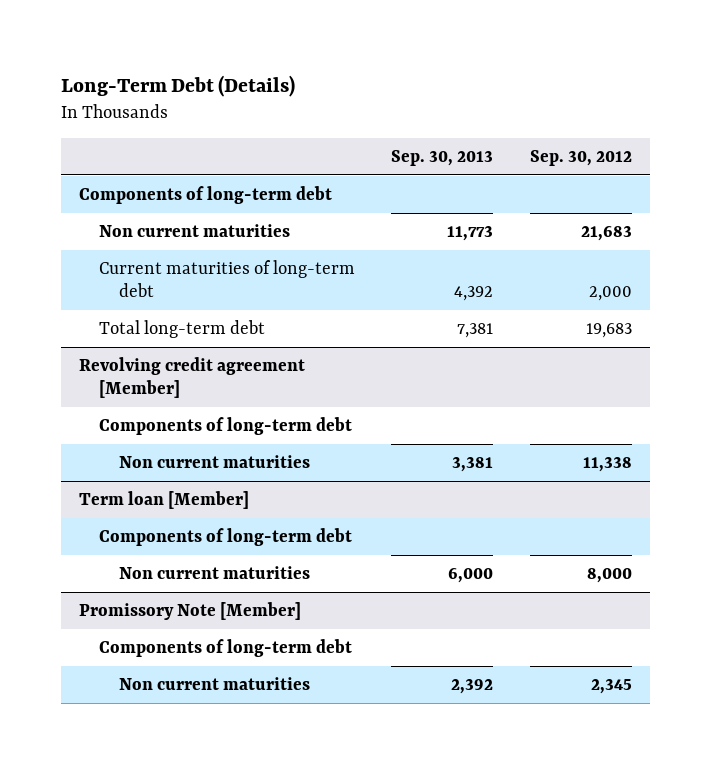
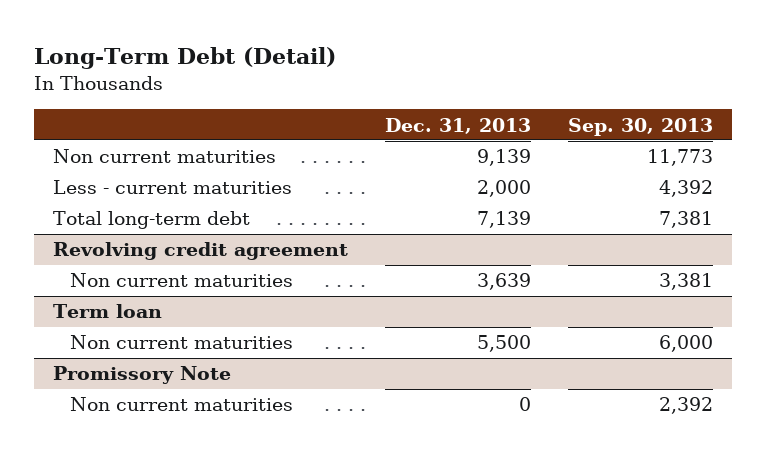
- Long-Term Debt (Details)
+ Long-Term Debt (Detail)
- | Sep. 30, 2013 | Sep. 30, 2012
+ | Dec. 31, 2013 | Sep. 30, 2013
- Components of long-term debt
- Current maturities of long-term debt | 4,392 | 2,000
+ Less - current maturities | 2,000 | 4,392
- Revolving credit agreement [Member]
- Components of long-term debt
+ Revolving credit agreement
- Term loan [Member]
- Components of long-term debt
+ Term loan
- Promissory Note [Member]
- Components of long-term debt
+ Promissory Note

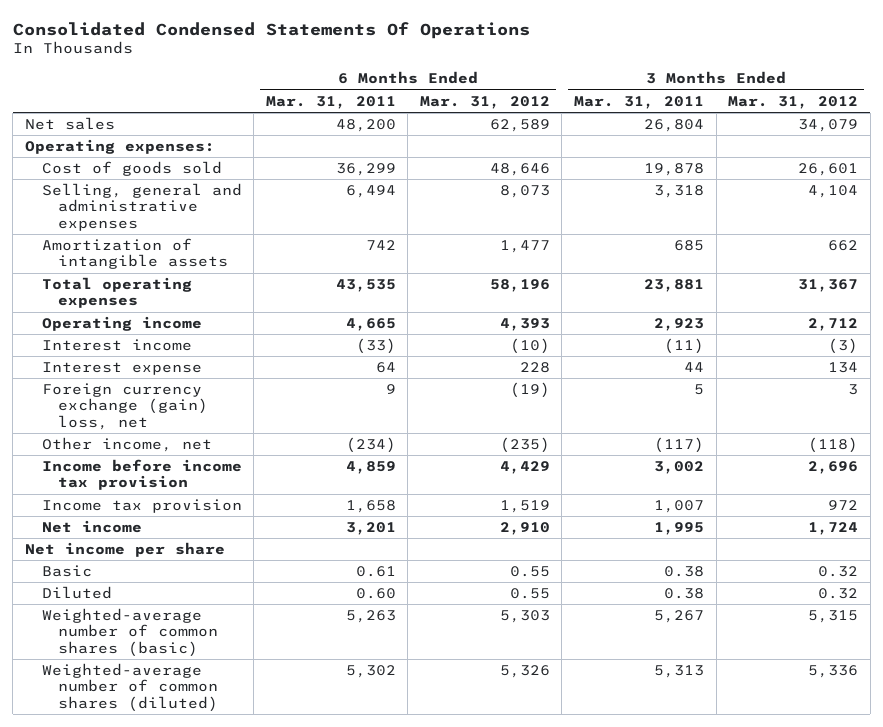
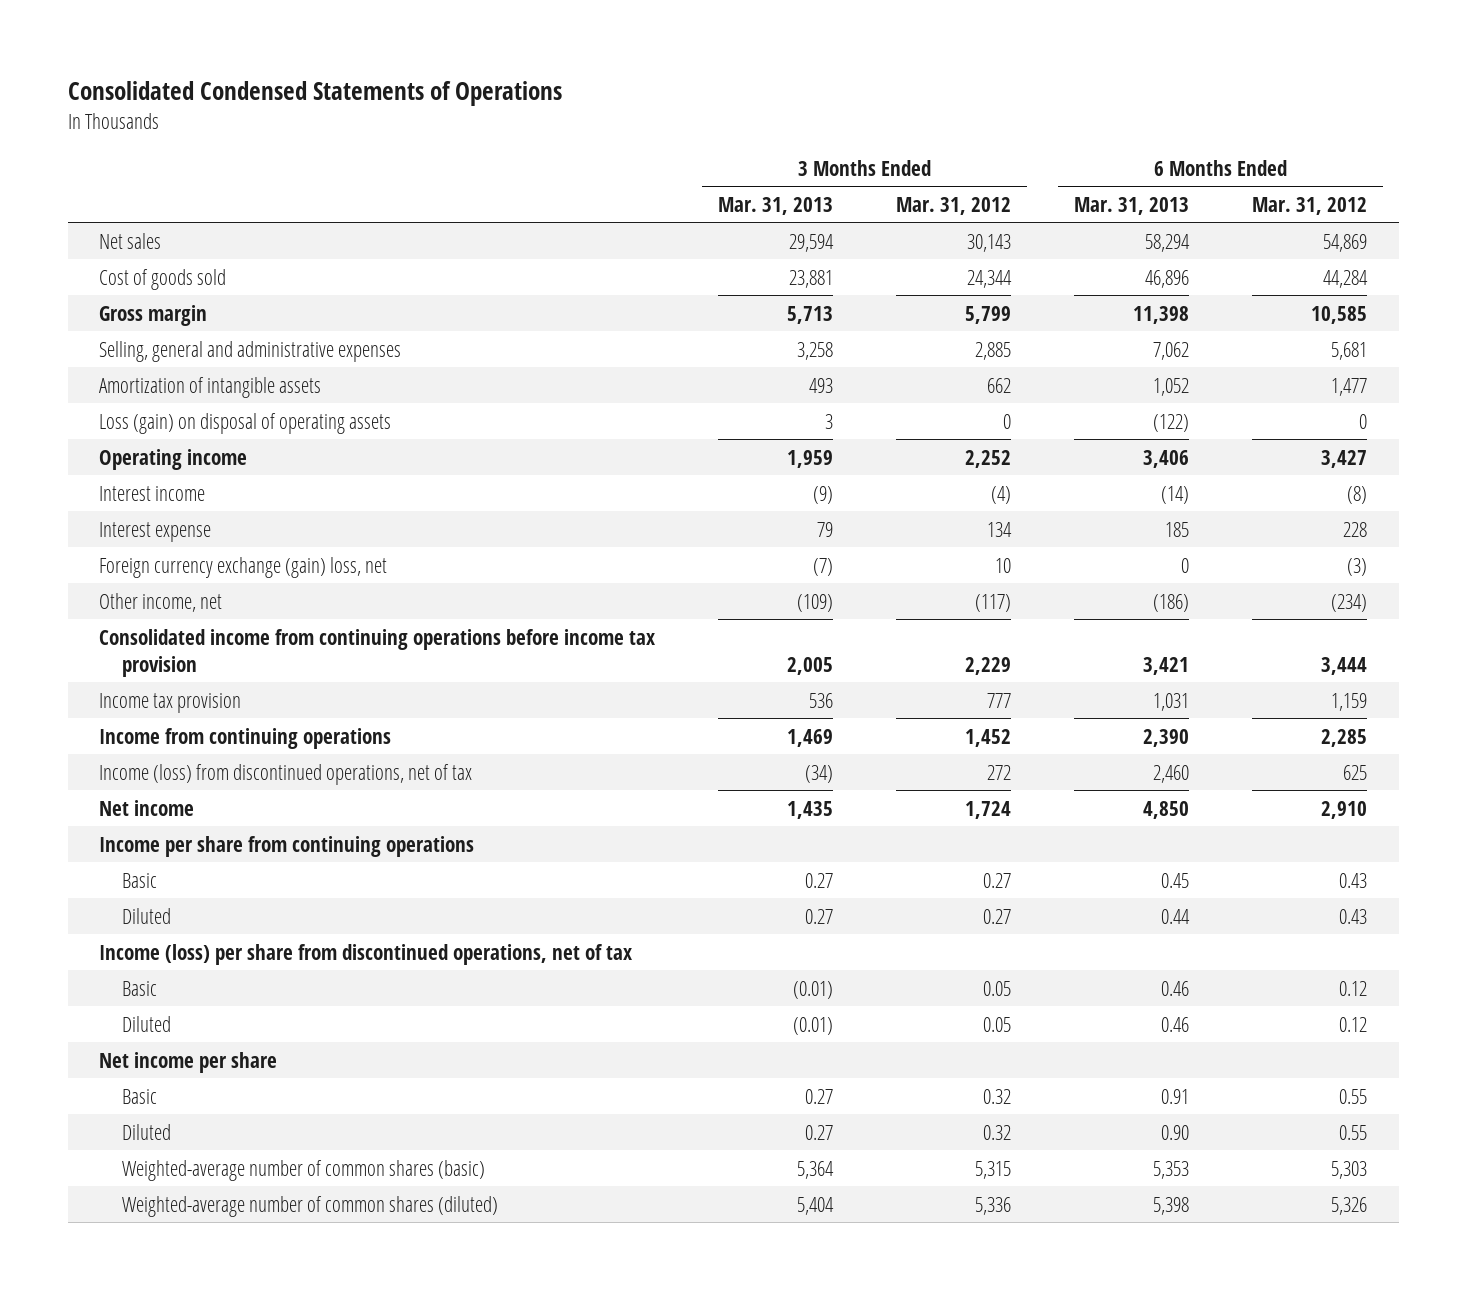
- Consolidated Condensed Statements Of Operations
+ Consolidated Condensed Statements of Operations
- | 6 Months Ended Mar. 31, 2011 | 6 Months Ended Mar. 31, 2012 | 3 Months Ended Mar. 31, 2011 | 3 Months Ended Mar. 31, 2012
+ | 3 Months Ended Mar. 31, 2013 | 3 Months Ended Mar. 31, 2012 | 6 Months Ended Mar. 31, 2013 | 6 Months Ended Mar. 31, 2012
- Net sales | 48,200 | 62,589 | 26,804 | 34,079
- Operating expenses:
- Cost of goods sold | 36,299 | 48,646 | 19,878 | 26,601
- Selling, general and administrative expenses | 6,494 | 8,073 | 3,318 | 4,104
+ Net sales | 29,594 | 30,143 | 58,294 | 54,869
+ Cost of goods sold | 23,881 | 24,344 | 46,896 | 44,284
+ Gross margin | 5,713 | 5,799 | 11,398 | 10,585
+ Selling, general and administrative expenses | 3,258 | 2,885 | 7,062 | 5,681
- Total operating expenses | 43,535 | 58,196 | 23,881 | 31,367
- Operating income | 4,665 | 4,393 | 2,923 | 2,712
- Interest income | (33) | (10) | (11) | (3)
+ Loss (gain) on disposal of operating assets | 3 | 0 | (122) | 0
+ Operating income | 1,959 | 2,252 | 3,406 | 3,427
+ Interest income | (9) | (4) | (14) | (8)
- Foreign currency exchange (gain) loss, net | 9 | (19) | 5 | 3
- Other income, net | (234) | (235) | (117) | (118)
- Income before income tax provision | 4,859 | 4,429 | 3,002 | 2,696
- Income tax provision | 1,658 | 1,519 | 1,007 | 972
+ Foreign currency exchange (gain) loss, net | (7) | 10 | 0 | (3)
+ Other income, net | (109) | (117) | (186) | (234)
+ Consolidated income from continuing operations before income tax provision | 2,005 | 2,229 | 3,421 | 3,444
+ Income tax provision | 536 | 777 | 1,031 | 1,159
+ Income from continuing operations | 1,469 | 1,452 | 2,390 | 2,285
+ Income (loss) from discontinued operations, net of tax | (34) | 272 | 2,460 | 625
+ Income per share from continuing operations
+ Basic | 0.27 | 0.27 | 0.45 | 0.43
+ Diluted | 0.27 | 0.27 | 0.44 | 0.43
+ Income (loss) per share from discontinued operations, net of tax
+ Basic | (0.01) | 0.05 | 0.46 | 0.12
+ Diluted | (0.01) | 0.05 | 0.46 | 0.12

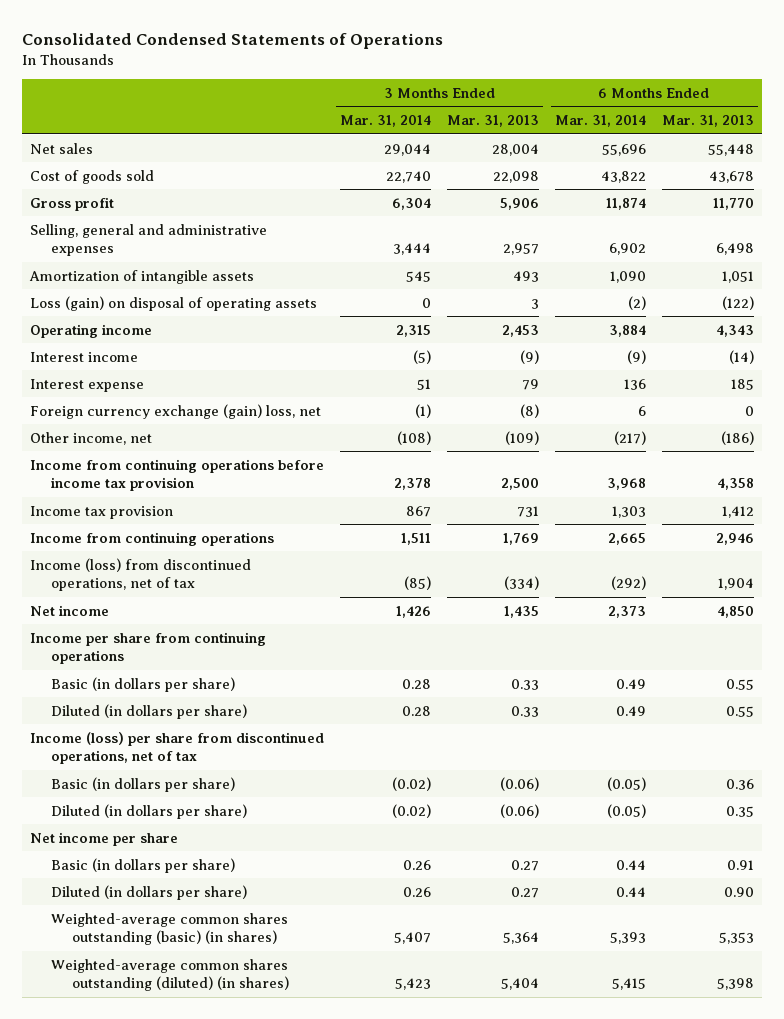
- | 3 Months Ended Mar. 31, 2013 | 3 Months Ended Mar. 31, 2012 | 6 Months Ended Mar. 31, 2013 | 6 Months Ended Mar. 31, 2012
+ | 3 Months Ended Mar. 31, 2014 | 3 Months Ended Mar. 31, 2013 | 6 Months Ended Mar. 31, 2014 | 6 Months Ended Mar. 31, 2013
- Net sales | 29,594 | 30,143 | 58,294 | 54,869
- Cost of goods sold | 23,881 | 24,344 | 46,896 | 44,284
- Gross margin | 5,713 | 5,799 | 11,398 | 10,585
- Selling, general and administrative expenses | 3,258 | 2,885 | 7,062 | 5,681
- Amortization of intangible assets | 493 | 662 | 1,052 | 1,477
+ Net sales | 29,044 | 28,004 | 55,696 | 55,448
+ Cost of goods sold | 22,740 | 22,098 | 43,822 | 43,678
+ Gross profit | 6,304 | 5,906 | 11,874 | 11,770
+ Selling, general and administrative expenses | 3,444 | 2,957 | 6,902 | 6,498
+ Amortization of intangible assets | 545 | 493 | 1,090 | 1,051
- Operating income | 1,959 | 2,252 | 3,406 | 3,427
+ Operating income | 2,315 | 2,453 | 3,884 | 4,343
- Foreign currency exchange (gain) loss, net | (7) | 10 | 0 | (3)
+ Foreign currency exchange (gain) loss, net | (1) | (8) | 6 | 0
- Consolidated income from continuing operations before income tax provision | 2,005 | 2,229 | 3,421 | 3,444
- Income tax provision | 536 | 777 | 1,031 | 1,159
- Income from continuing operations | 1,469 | 1,452 | 2,390 | 2,285
- Income (loss) from discontinued operations, net of tax | (34) | 272 | 2,460 | 625
+ Income from continuing operations before income tax provision | 2,378 | 2,500 | 3,968 | 4,358
+ Income tax provision | 867 | 731 | 1,303 | 1,412
+ Income from continuing operations | 1,511 | 1,769 | 2,665 | 2,946
+ Income (loss) from discontinued operations, net of tax | (85) | (334) | (292) | 1,904
- Basic | 0.27 | 0.27 | 0.45 | 0.43
- Diluted | 0.27 | 0.27 | 0.44 | 0.43
+ Basic (in dollars per share) | 0.28 | 0.33 | 0.49 | 0.55
+ Diluted (in dollars per share) | 0.28 | 0.33 | 0.49 | 0.55
- Basic | (0.01) | 0.05 | 0.46 | 0.12
- Diluted | (0.01) | 0.05 | 0.46 | 0.12
+ Basic (in dollars per share) | (0.02) | (0.06) | (0.05) | 0.36
+ Diluted (in dollars per share) | (0.02) | (0.06) | (0.05) | 0.35
- Basic | 0.27 | 0.32 | 0.91 | 0.55
- Diluted | 0.27 | 0.32 | 0.90 | 0.55
- Weighted-average number of common shares (basic) | 5,364 | 5,315 | 5,353 | 5,303
- Weighted-average number of common shares (diluted) | 5,404 | 5,336 | 5,398 | 5,326
+ Basic (in dollars per share) | 0.26 | 0.27 | 0.44 | 0.91
+ Diluted (in dollars per share) | 0.26 | 0.27 | 0.44 | 0.90
+ Weighted-average common shares outstanding (basic) (in shares) | 5,407 | 5,364 | 5,393 | 5,353
+ Weighted-average common shares outstanding (diluted) (in shares) | 5,423 | 5,404 | 5,415 | 5,398

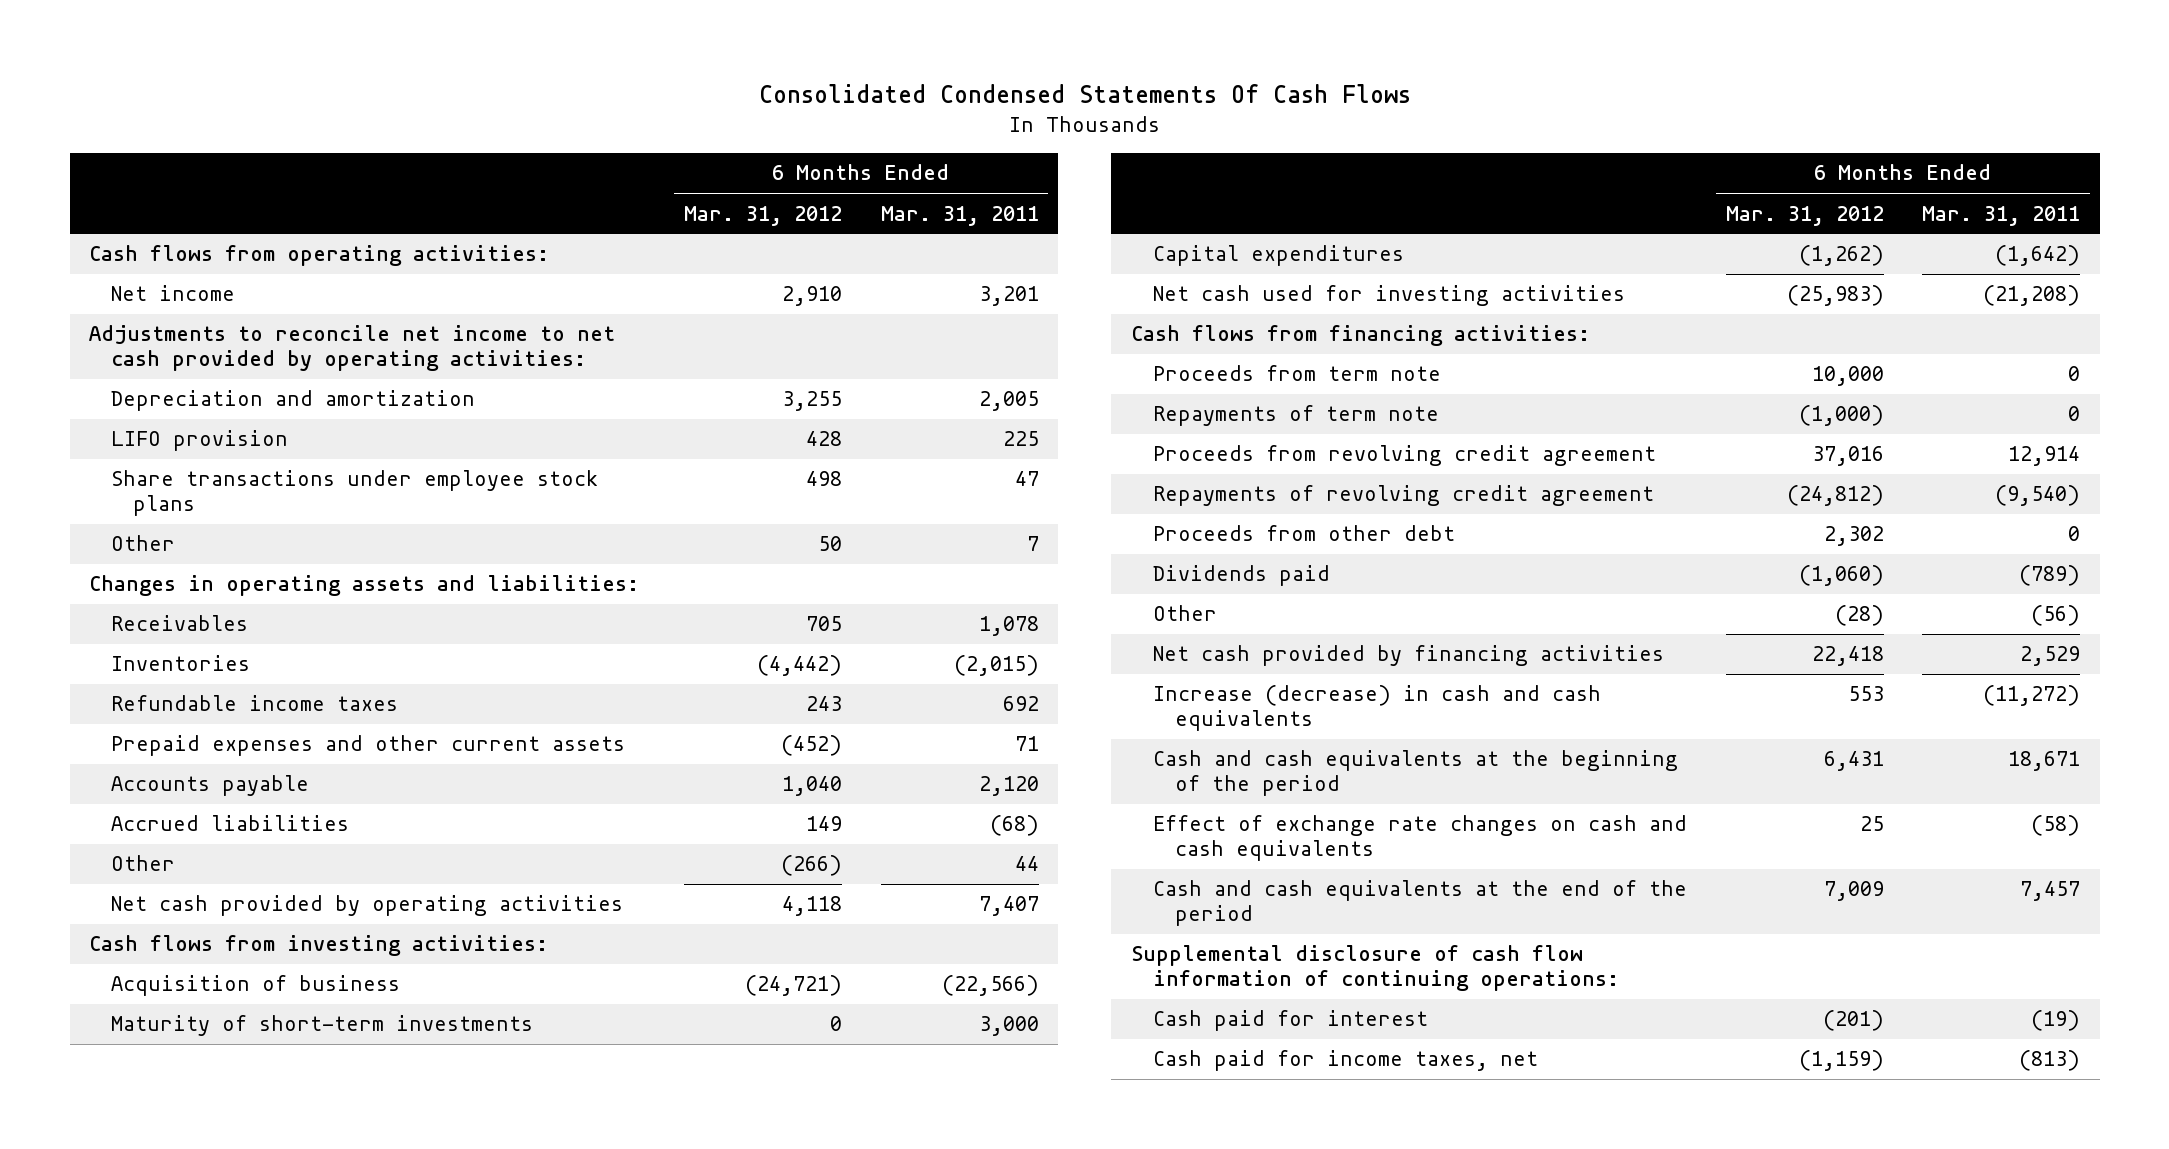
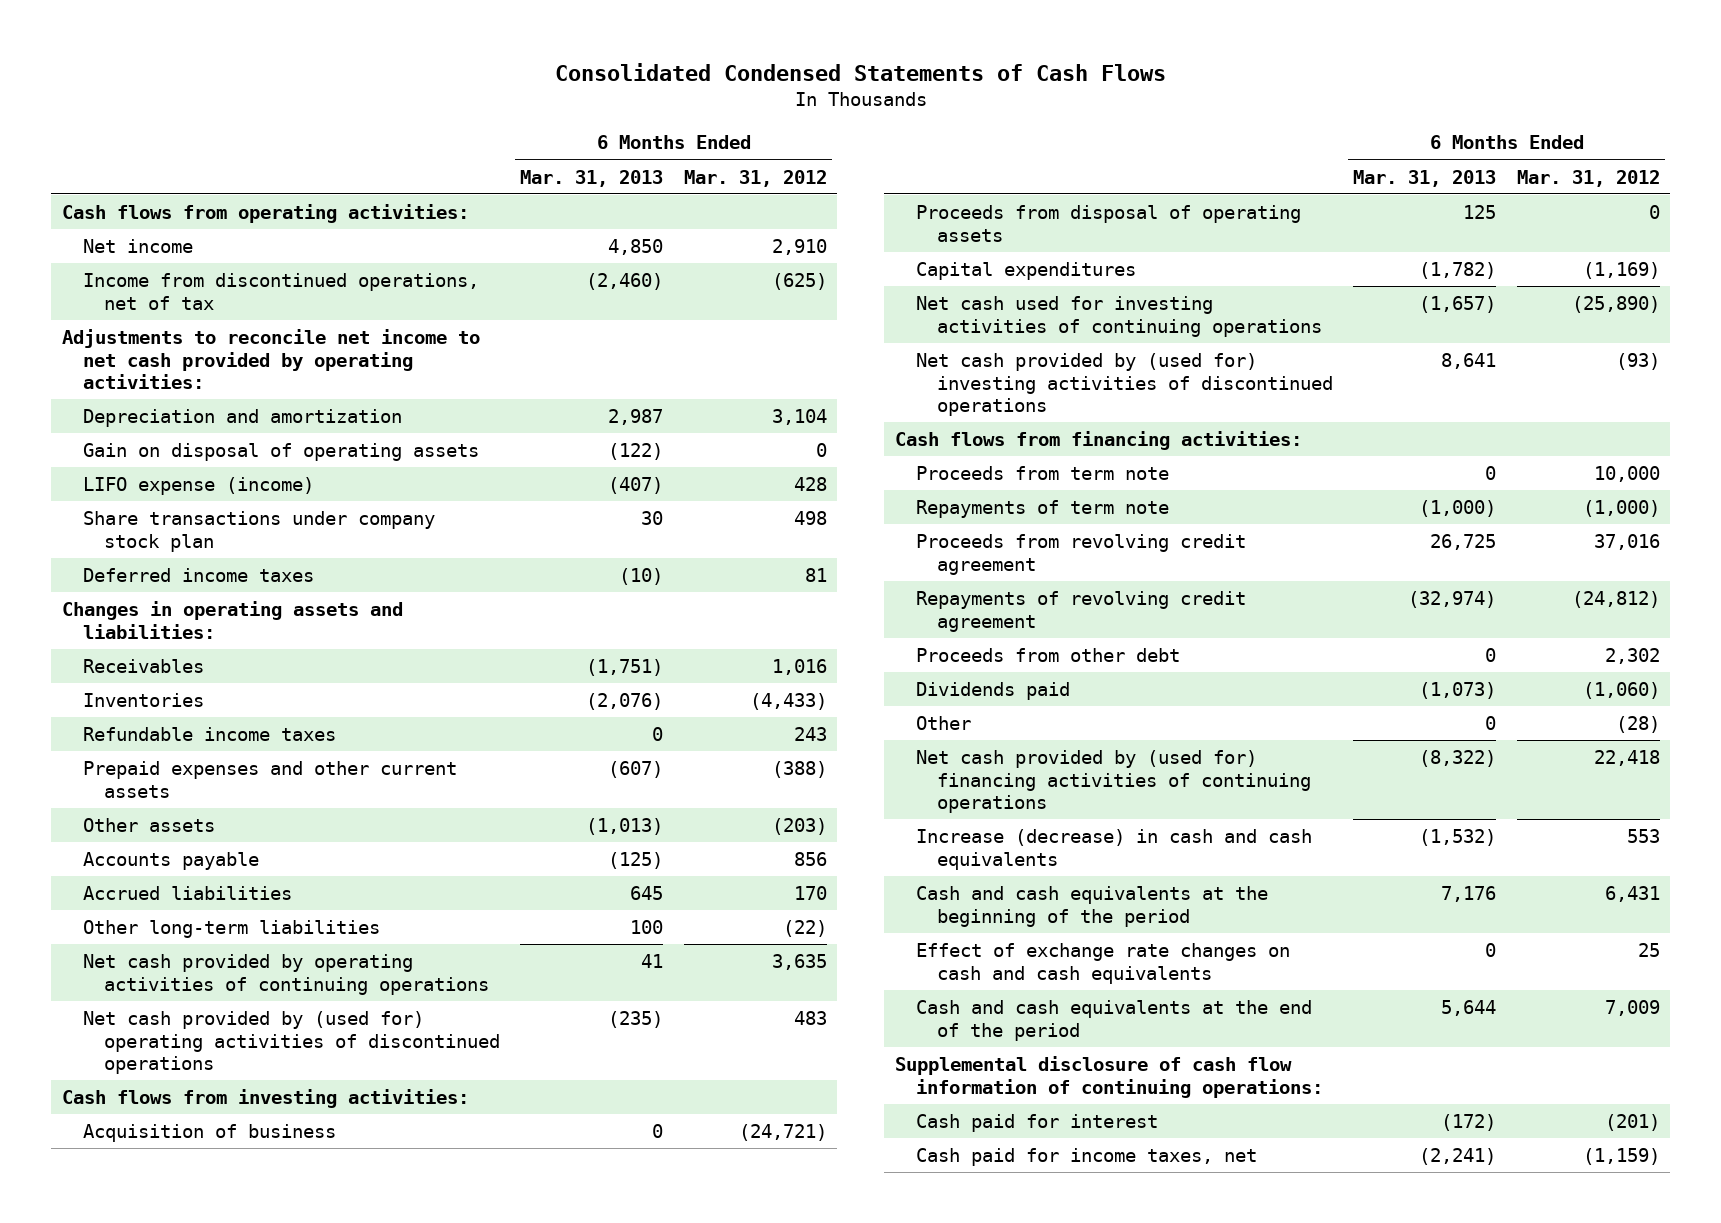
- Consolidated Condensed Statements Of Cash Flows
+ Consolidated Condensed Statements of Cash Flows
- | 6 Months Ended Mar. 31, 2012 | 6 Months Ended Mar. 31, 2011
+ | 6 Months Ended Mar. 31, 2013 | 6 Months Ended Mar. 31, 2012
+ Income from discontinued operations, net of tax | (2,460) | (625)
- Depreciation and amortization | 3,255 | 2,005
- LIFO provision | 428 | 225
- Share transactions under employee stock plans | 498 | 47
- Other | 50 | 7
+ Depreciation and amortization | 2,987 | 3,104
+ Gain on disposal of operating assets | (122) | 0
+ LIFO expense (income) | (407) | 428
+ Share transactions under company stock plan | 30 | 498
+ Deferred income taxes | (10) | 81
- Receivables | 705 | 1,078
- Inventories | (4,442) | (2,015)
+ Receivables | (1,751) | 1,016
+ Inventories | (2,076) | (4,433)
- Prepaid expenses and other current assets | (452) | 71
- Accounts payable | 1,040 | 2,120
- Accrued liabilities | 149 | (68)
- Other | (266) | 44
- Net cash provided by operating activities | 4,118 | 7,407
+ Prepaid expenses and other current assets | (607) | (388)
+ Other assets | (1,013) | (203)
+ Accounts payable | (125) | 856
+ Accrued liabilities | 645 | 170
+ Other long-term liabilities | 100 | (22)
+ Net cash provided by operating activities of continuing operations | 41 | 3,635
+ Net cash provided by (used for) operating activities of discontinued operations | (235) | 483
- Maturity of short-term investments | 0 | 3,000
- Capital expenditures | (1,262) | (1,642)
- Net cash used for investing activities | (25,983) | (21,208)
+ Proceeds from disposal of operating assets | 125 | 0
+ Capital expenditures | (1,782) | (1,169)
+ Net cash used for investing activities of continuing operations | (1,657) | (25,890)
+ Net cash provided by (used for) investing activities of discontinued operations | 8,641 | (93)
- Net cash provided by financing activities | 22,418 | 2,529
+ Net cash provided by (used for) financing activities of continuing operations | (8,322) | 22,418

